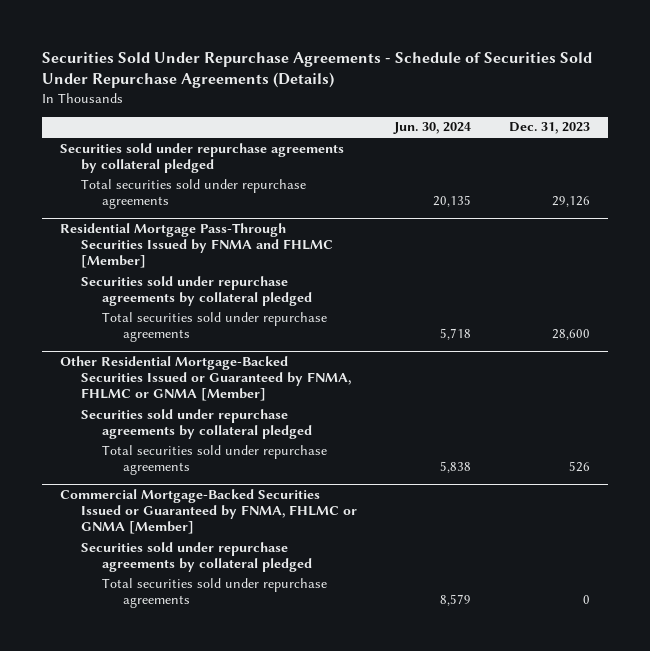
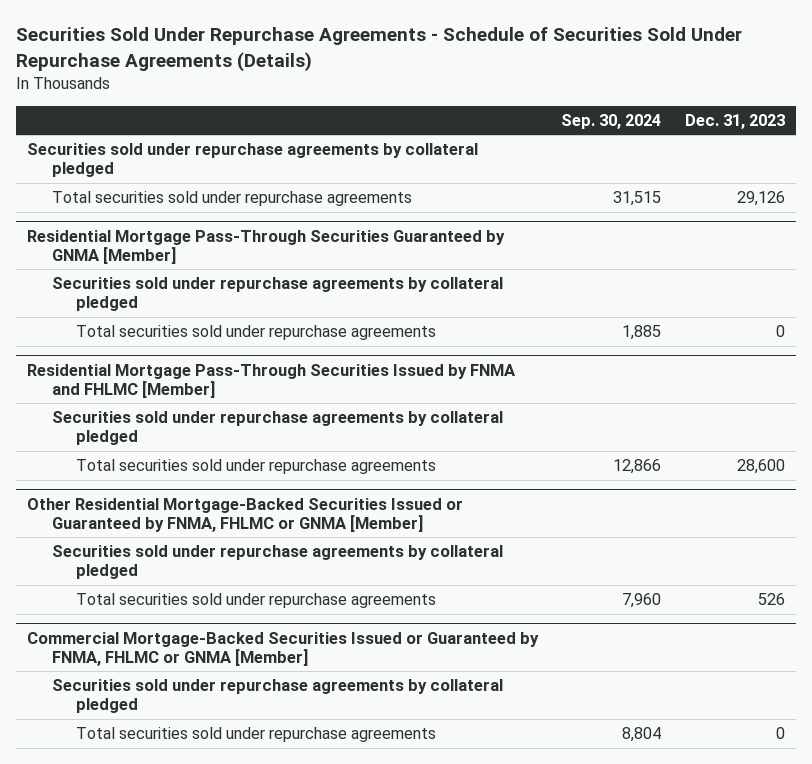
- | Jun. 30, 2024 | Dec. 31, 2023
+ | Sep. 30, 2024 | Dec. 31, 2023
+ Residential Mortgage Pass-Through Securities Guaranteed by GNMA [Member]
+ Securities sold under repurchase agreements by collateral pledged
+ Total securities sold under repurchase agreements | 1,885 | 0

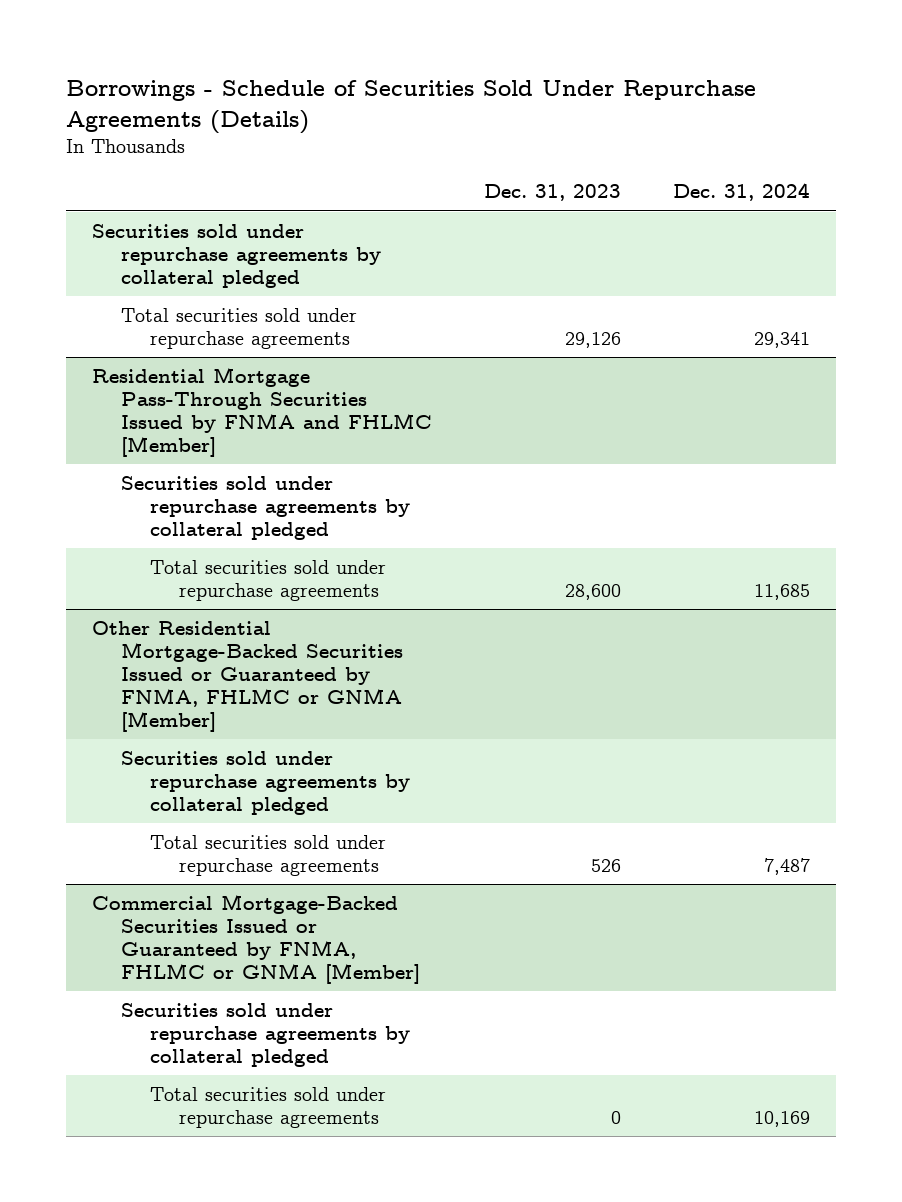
- Securities Sold Under Repurchase Agreements - Schedule of Securities Sold Under Repurchase Agreements (Details)
+ Borrowings - Schedule of Securities Sold Under Repurchase Agreements (Details)
- | Sep. 30, 2024 | Dec. 31, 2023
+ | Dec. 31, 2023 | Dec. 31, 2024
- Residential Mortgage Pass-Through Securities Guaranteed by GNMA [Member]
- Securities sold under repurchase agreements by collateral pledged
- Total securities sold under repurchase agreements | 1,885 | 0

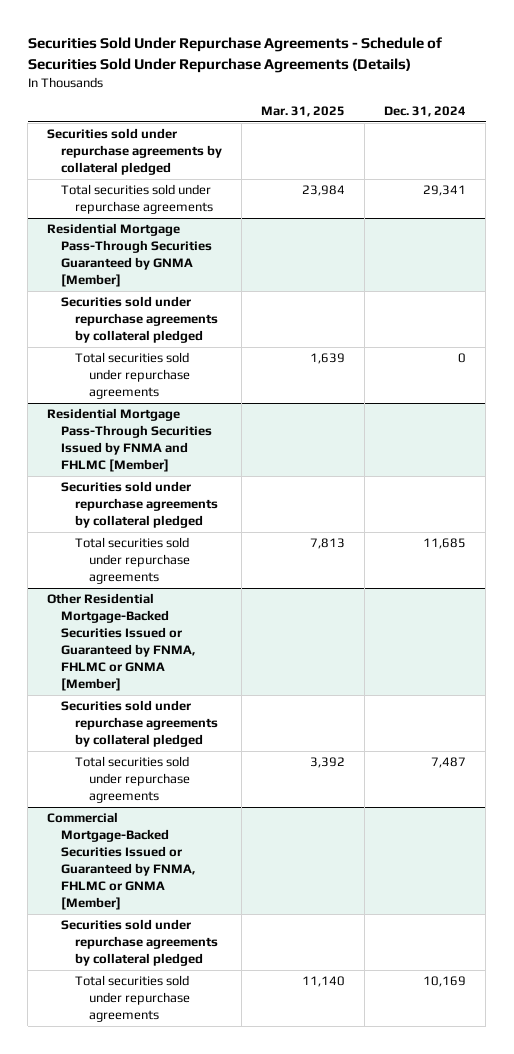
- Borrowings - Schedule of Securities Sold Under Repurchase Agreements (Details)
+ Securities Sold Under Repurchase Agreements - Schedule of Securities Sold Under Repurchase Agreements (Details)
- | Dec. 31, 2023 | Dec. 31, 2024
+ | Mar. 31, 2025 | Dec. 31, 2024
+ Residential Mortgage Pass-Through Securities Guaranteed by GNMA [Member]
+ Securities sold under repurchase agreements by collateral pledged
+ Total securities sold under repurchase agreements | 1,639 | 0

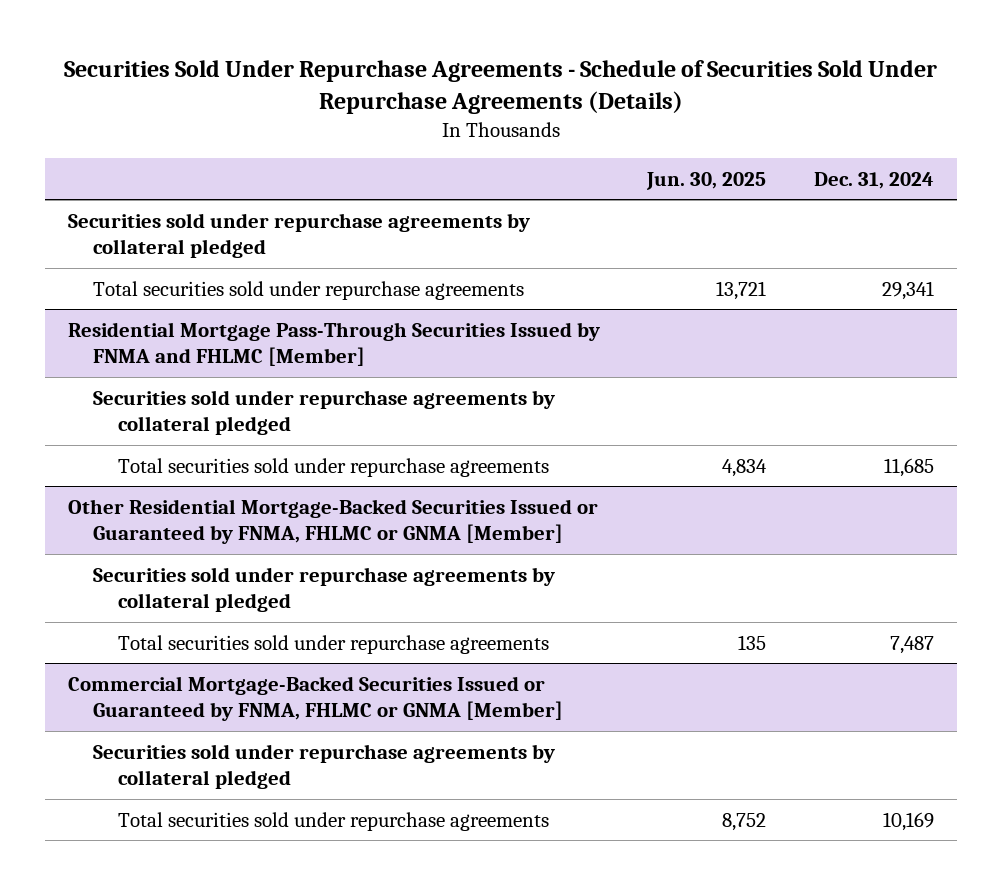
- | Mar. 31, 2025 | Dec. 31, 2024
+ | Jun. 30, 2025 | Dec. 31, 2024
- Residential Mortgage Pass-Through Securities Guaranteed by GNMA [Member]
- Securities sold under repurchase agreements by collateral pledged
- Total securities sold under repurchase agreements | 1,639 | 0

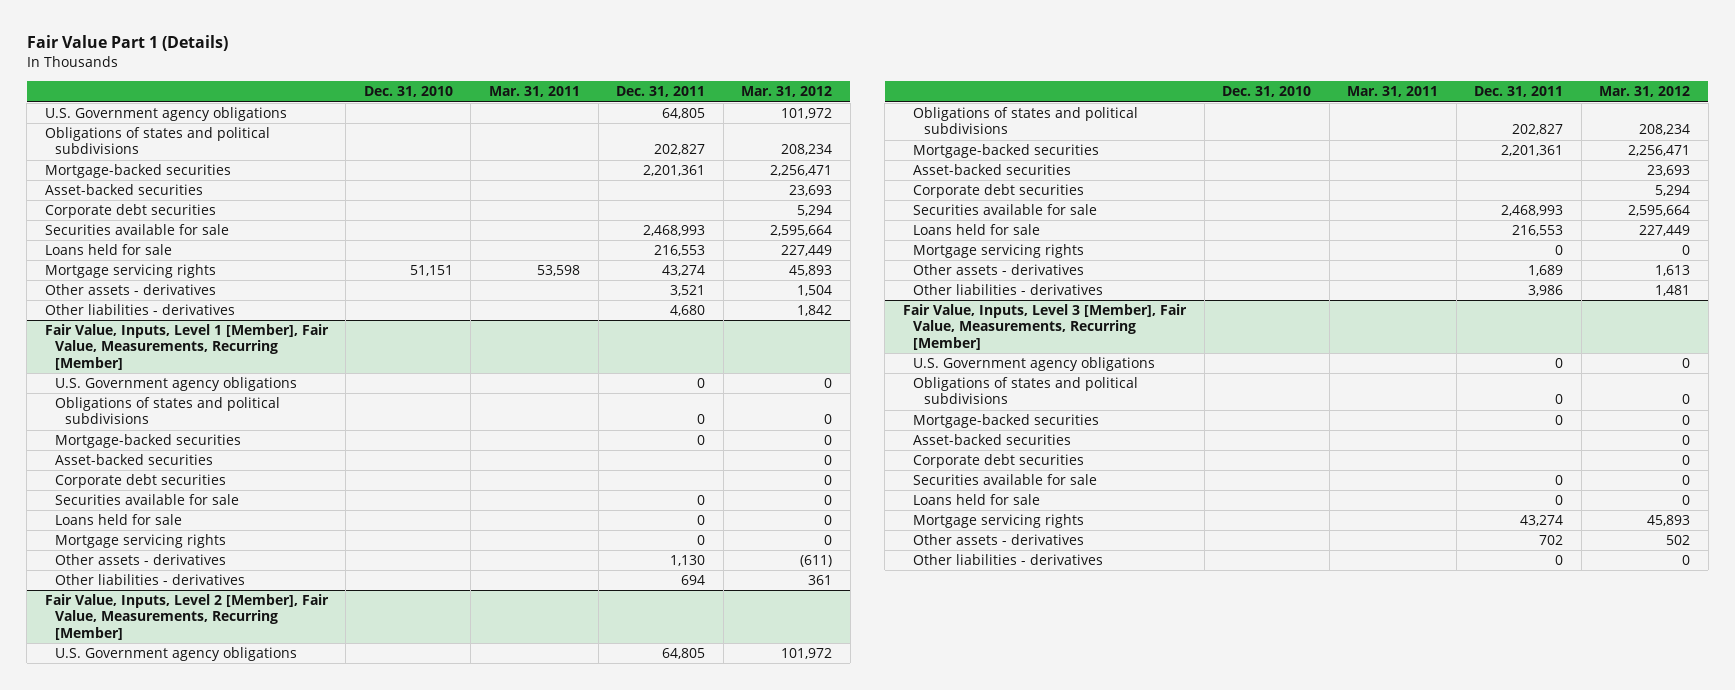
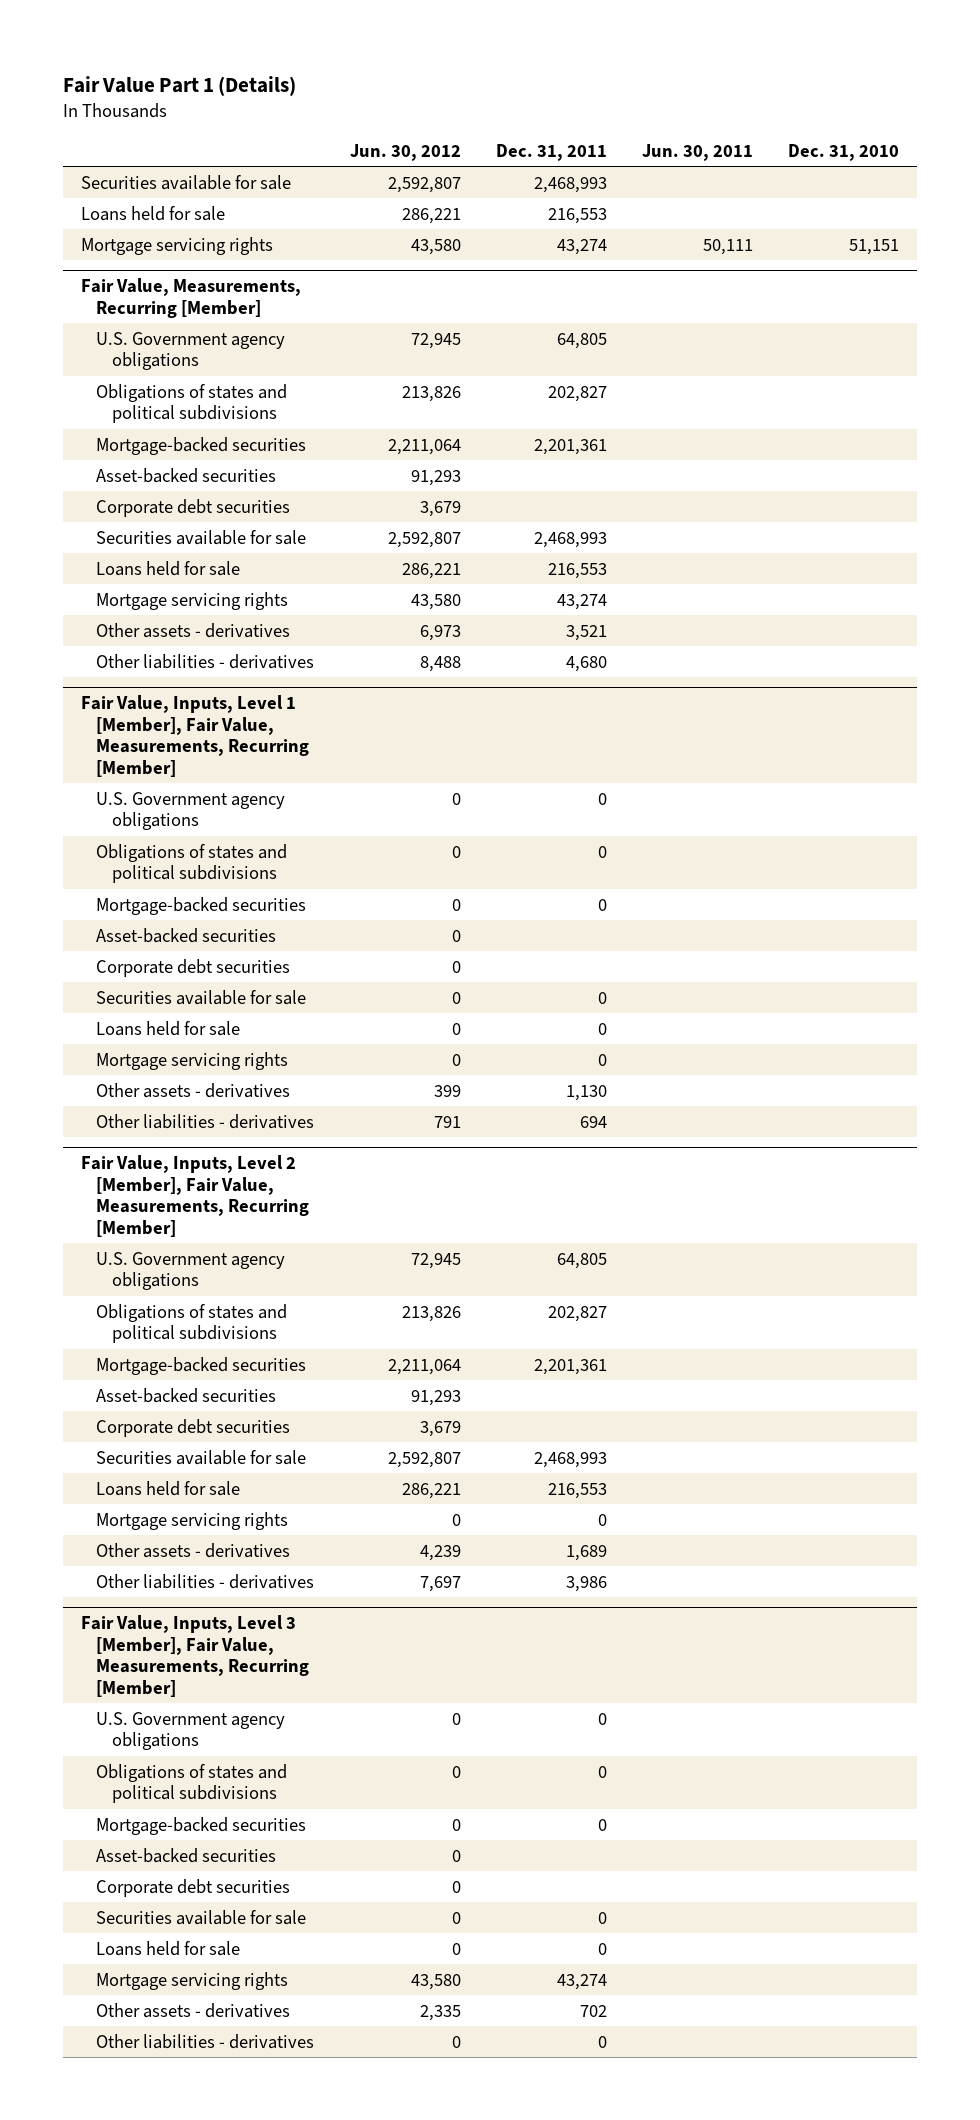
- | Dec. 31, 2010 | Mar. 31, 2011 | Dec. 31, 2011 | Mar. 31, 2012
+ | Jun. 30, 2012 | Dec. 31, 2011 | Jun. 30, 2011 | Dec. 31, 2010
+ Securities available for sale | 2,592,807 | 2,468,993 | |
+ Loans held for sale | 286,221 | 216,553 | |
moved up: Mortgage servicing rights | 43,580 | 43,274 | 50,111 | 51,151
+ Fair Value, Measurements, Recurring [Member]
+ Mortgage servicing rights | 43,580 | 43,274 | |

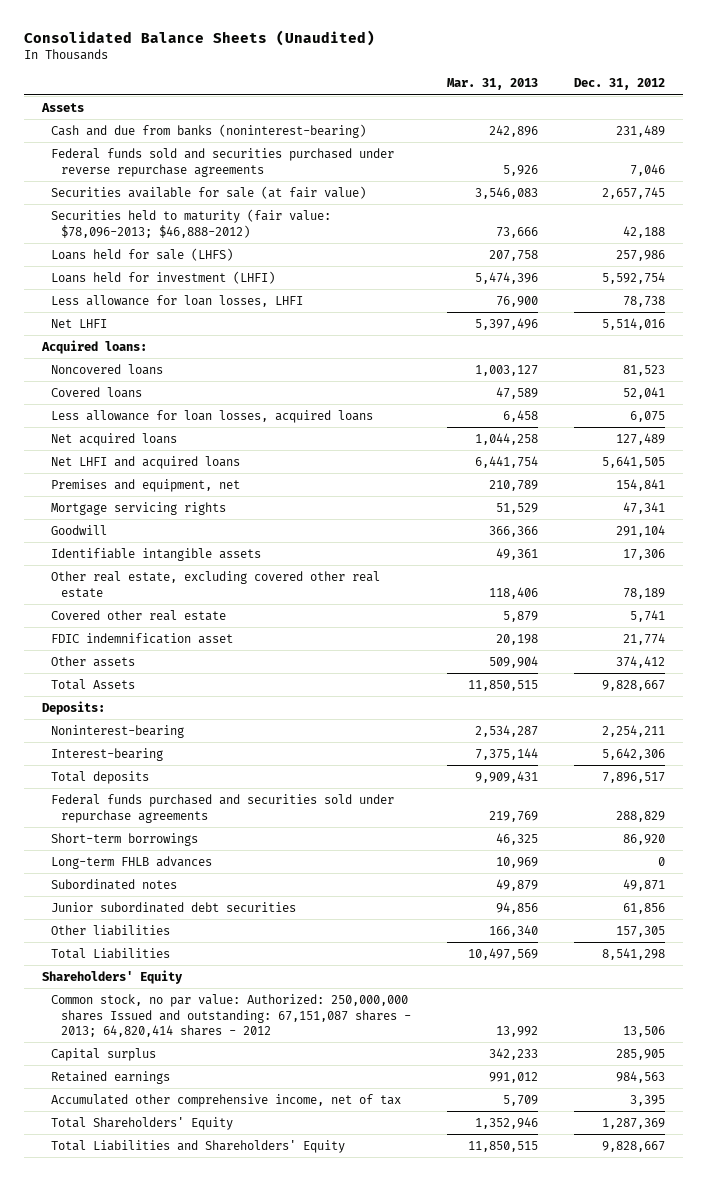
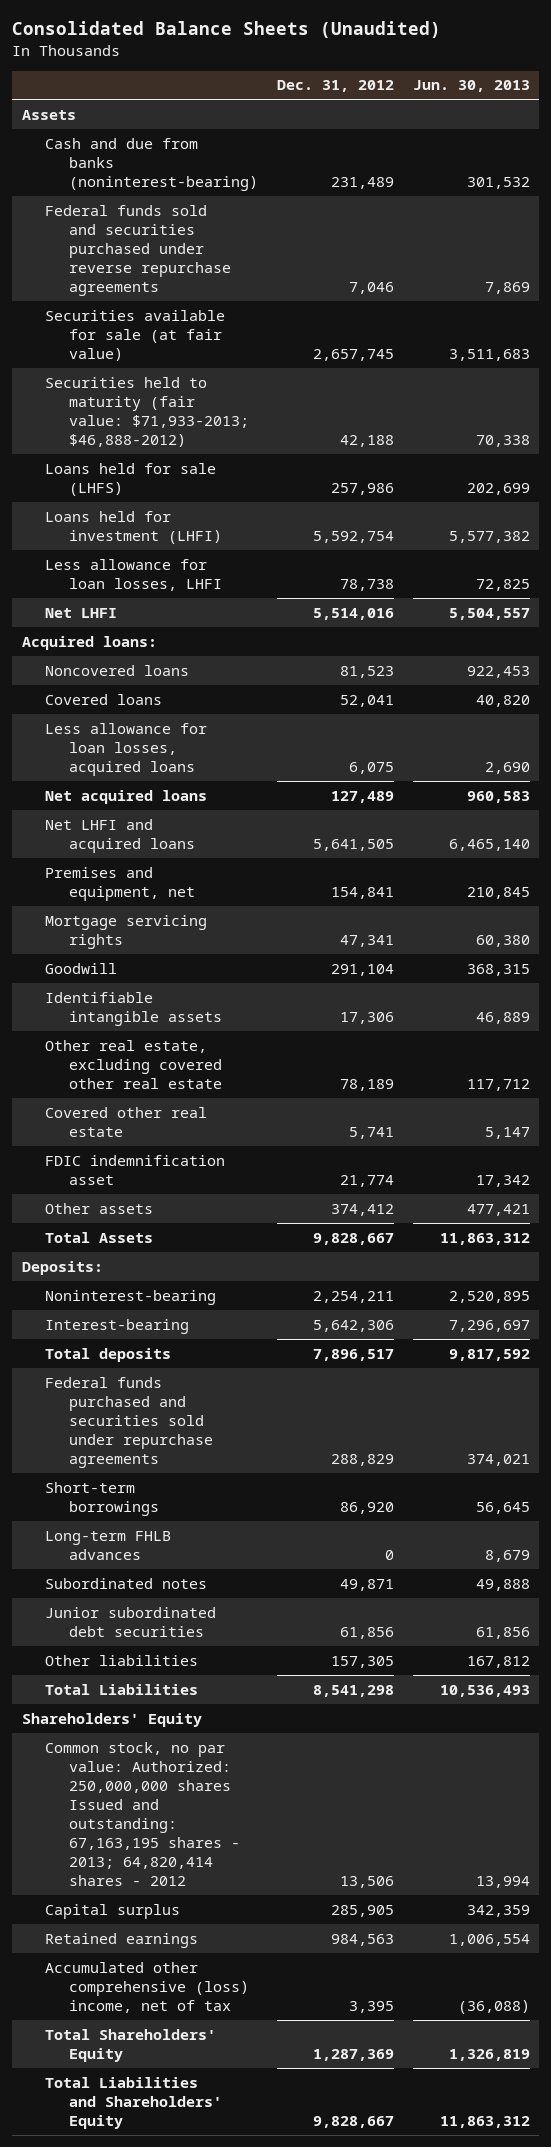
- | Mar. 31, 2013 | Dec. 31, 2012
+ | Dec. 31, 2012 | Jun. 30, 2013
- Securities held to maturity (fair value: $78,096-2013; $46,888-2012) | 73,666 | 42,188
+ Securities held to maturity (fair value: $71,933-2013; $46,888-2012) | 42,188 | 70,338
- Common stock, no par value: Authorized: 250,000,000 shares Issued and outstanding: 67,151,087 shares - 2013; 64,820,414 shares - 2012 | 13,992 | 13,506
+ Common stock, no par value: Authorized: 250,000,000 shares Issued and outstanding: 67,163,195 shares - 2013; 64,820,414 shares - 2012 | 13,506 | 13,994
- Accumulated other comprehensive income, net of tax | 5,709 | 3,395
+ Accumulated other comprehensive (loss) income, net of tax | 3,395 | (36,088)

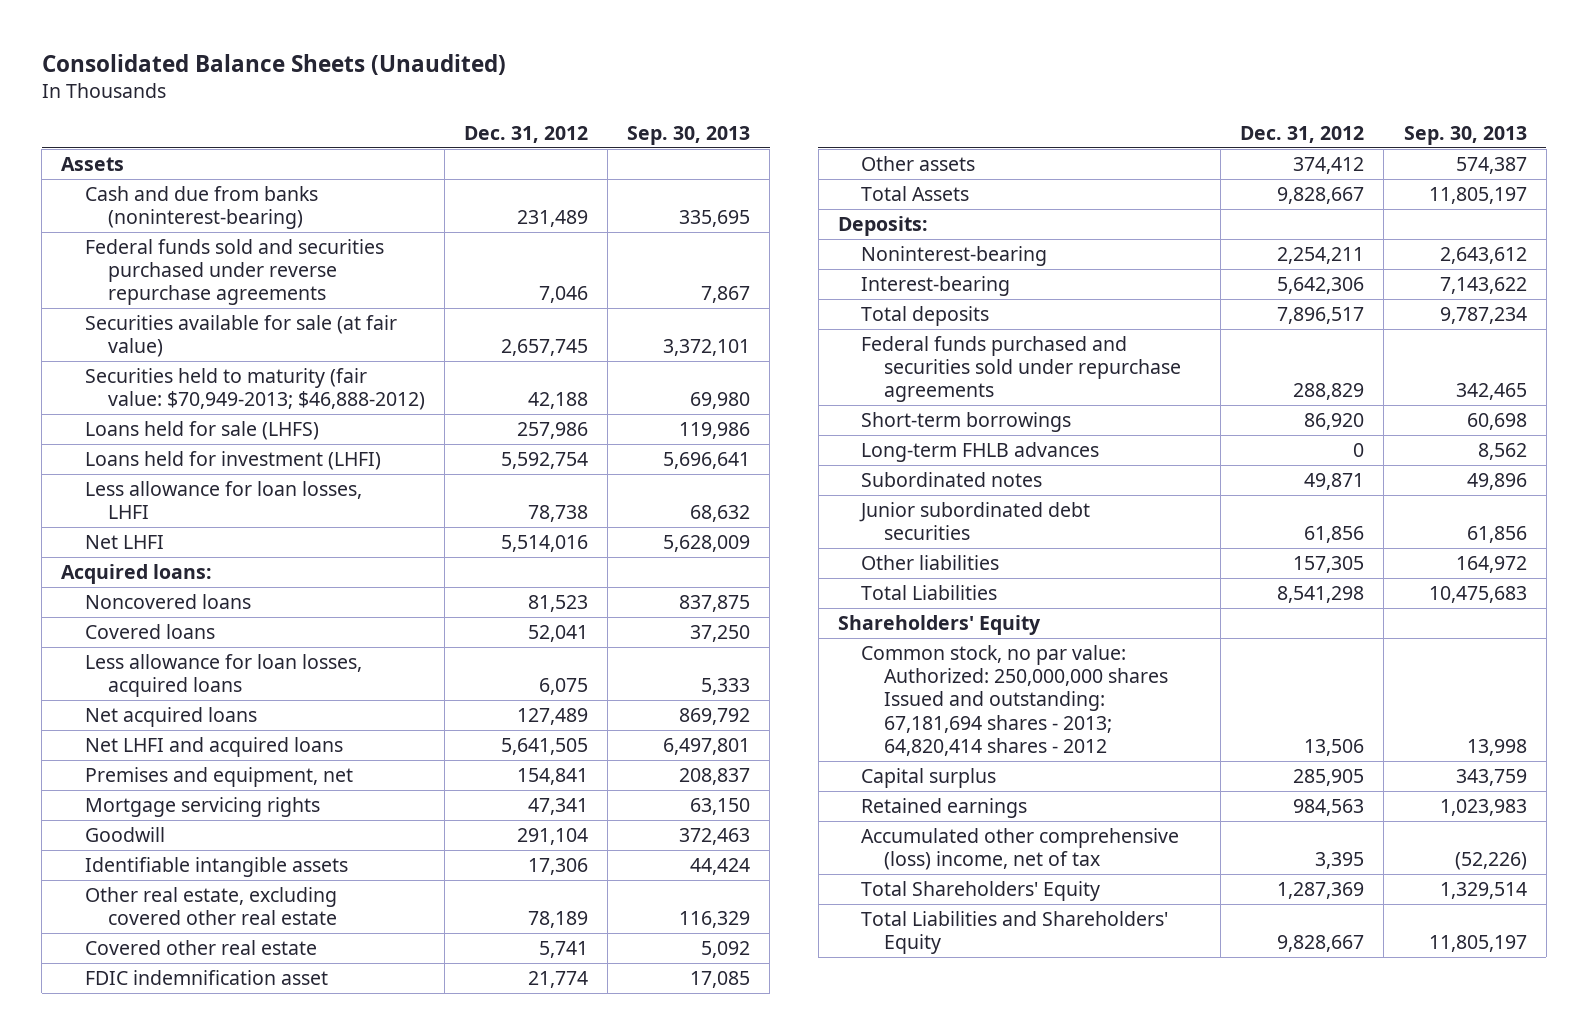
- | Dec. 31, 2012 | Jun. 30, 2013
+ | Dec. 31, 2012 | Sep. 30, 2013
- Securities held to maturity (fair value: $71,933-2013; $46,888-2012) | 42,188 | 70,338
+ Securities held to maturity (fair value: $70,949-2013; $46,888-2012) | 42,188 | 69,980
- Common stock, no par value: Authorized: 250,000,000 shares Issued and outstanding: 67,163,195 shares - 2013; 64,820,414 shares - 2012 | 13,506 | 13,994
+ Common stock, no par value: Authorized: 250,000,000 shares Issued and outstanding: 67,181,694 shares - 2013; 64,820,414 shares - 2012 | 13,506 | 13,998

